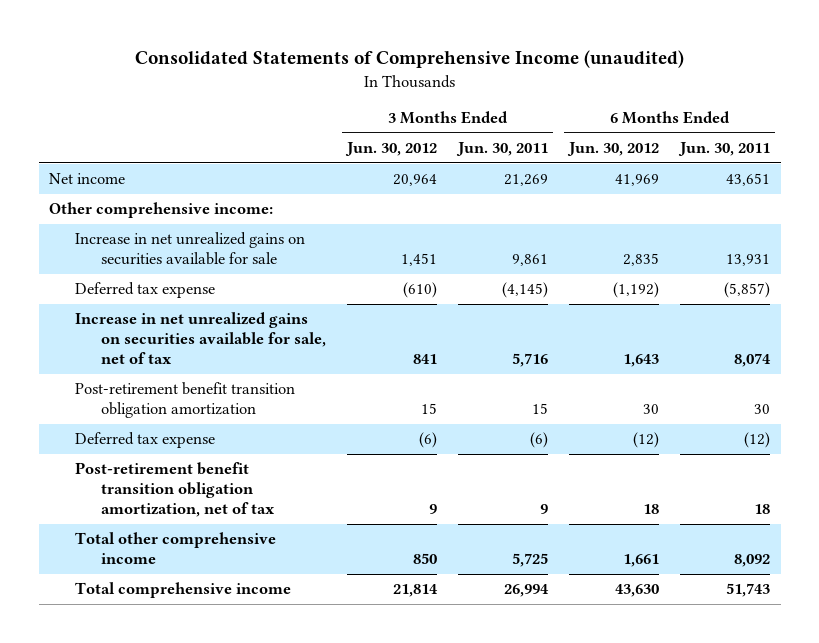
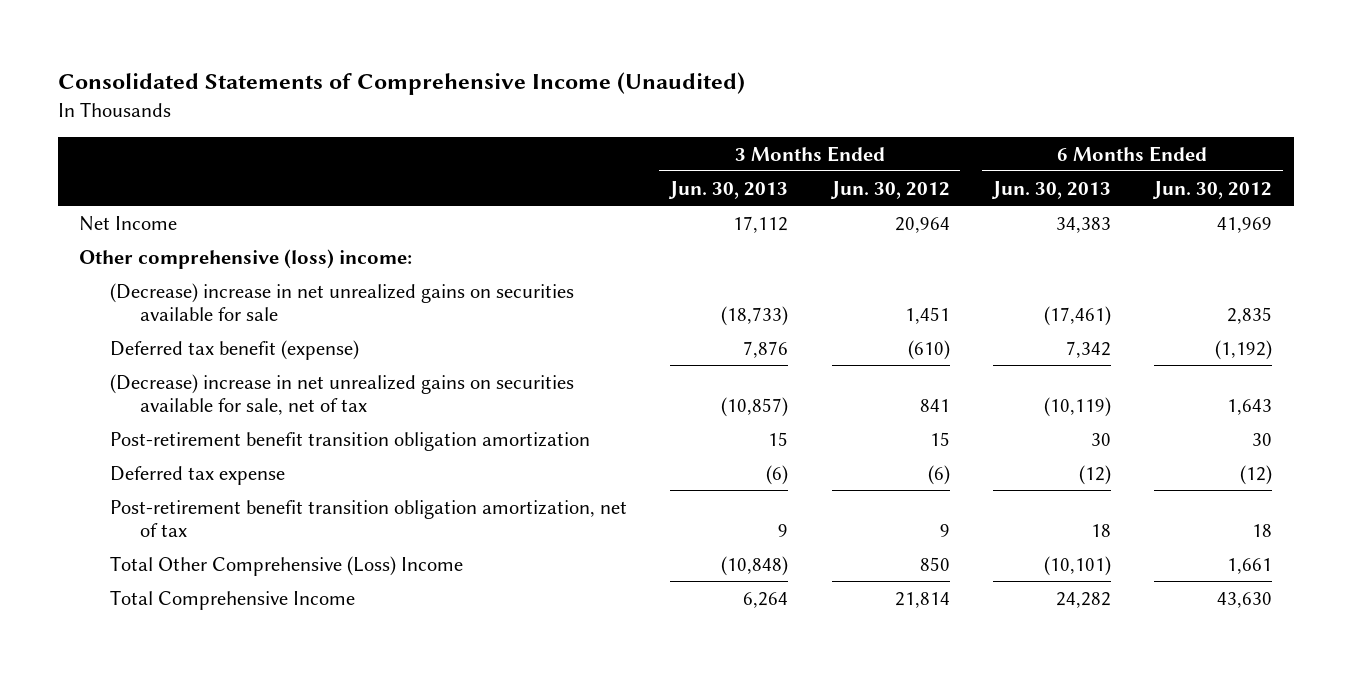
- Consolidated Statements of Comprehensive Income (unaudited)
+ Consolidated Statements of Comprehensive Income (Unaudited)
- | 3 Months Ended Jun. 30, 2012 | 3 Months Ended Jun. 30, 2011 | 6 Months Ended Jun. 30, 2012 | 6 Months Ended Jun. 30, 2011
+ | 3 Months Ended Jun. 30, 2013 | 3 Months Ended Jun. 30, 2012 | 6 Months Ended Jun. 30, 2013 | 6 Months Ended Jun. 30, 2012
- Net income | 20,964 | 21,269 | 41,969 | 43,651
- Other comprehensive income:
- Increase in net unrealized gains on securities available for sale | 1,451 | 9,861 | 2,835 | 13,931
- Deferred tax expense | (610) | (4,145) | (1,192) | (5,857)
- Increase in net unrealized gains on securities available for sale, net of tax | 841 | 5,716 | 1,643 | 8,074
+ Net Income | 17,112 | 20,964 | 34,383 | 41,969
+ Other comprehensive (loss) income:
+ (Decrease) increase in net unrealized gains on securities available for sale | (18,733) | 1,451 | (17,461) | 2,835
+ Deferred tax benefit (expense) | 7,876 | (610) | 7,342 | (1,192)
+ (Decrease) increase in net unrealized gains on securities available for sale, net of tax | (10,857) | 841 | (10,119) | 1,643
- Total other comprehensive income | 850 | 5,725 | 1,661 | 8,092
- Total comprehensive income | 21,814 | 26,994 | 43,630 | 51,743
+ Total Other Comprehensive (Loss) Income | (10,848) | 850 | (10,101) | 1,661
+ Total Comprehensive Income | 6,264 | 21,814 | 24,282 | 43,630

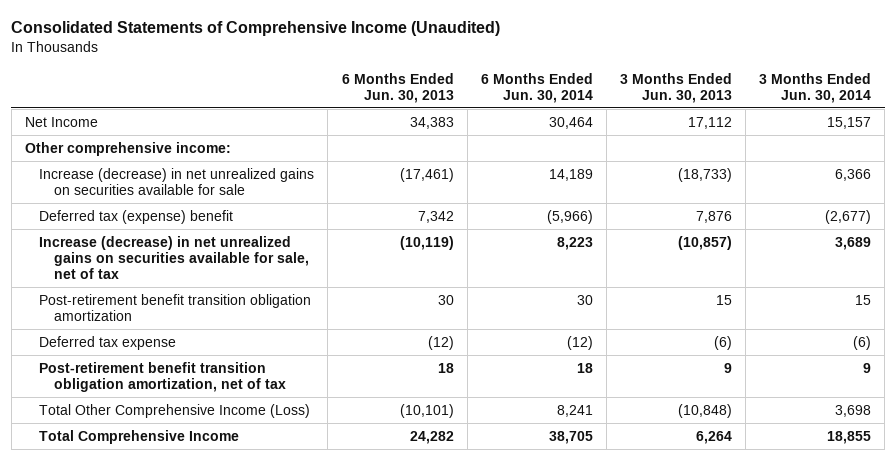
- | 3 Months Ended Jun. 30, 2013 | 3 Months Ended Jun. 30, 2012 | 6 Months Ended Jun. 30, 2013 | 6 Months Ended Jun. 30, 2012
+ | 6 Months Ended Jun. 30, 2013 | 6 Months Ended Jun. 30, 2014 | 3 Months Ended Jun. 30, 2013 | 3 Months Ended Jun. 30, 2014
- Other comprehensive (loss) income:
- (Decrease) increase in net unrealized gains on securities available for sale | (18,733) | 1,451 | (17,461) | 2,835
- Deferred tax benefit (expense) | 7,876 | (610) | 7,342 | (1,192)
- (Decrease) increase in net unrealized gains on securities available for sale, net of tax | (10,857) | 841 | (10,119) | 1,643
+ Other comprehensive income:
+ Increase (decrease) in net unrealized gains on securities available for sale | (17,461) | 14,189 | (18,733) | 6,366
+ Deferred tax (expense) benefit | 7,342 | (5,966) | 7,876 | (2,677)
+ Increase (decrease) in net unrealized gains on securities available for sale, net of tax | (10,119) | 8,223 | (10,857) | 3,689
- Total Other Comprehensive (Loss) Income | (10,848) | 850 | (10,101) | 1,661
+ Total Other Comprehensive Income (Loss) | (10,101) | 8,241 | (10,848) | 3,698

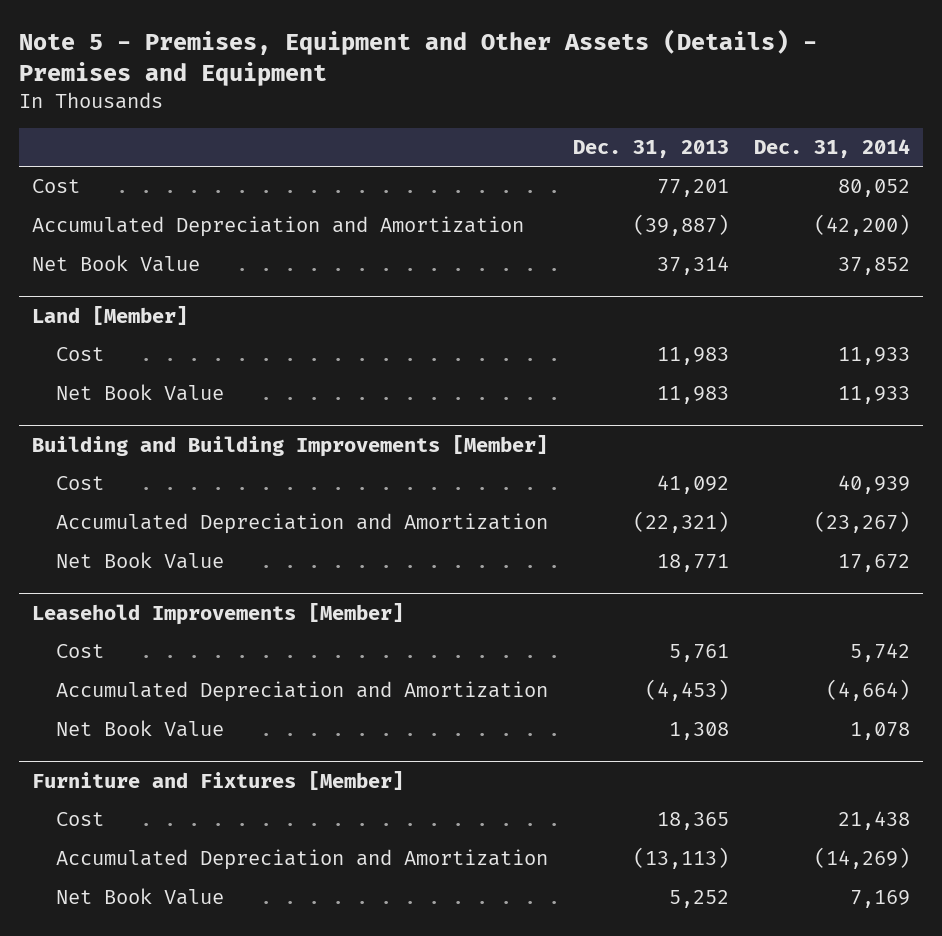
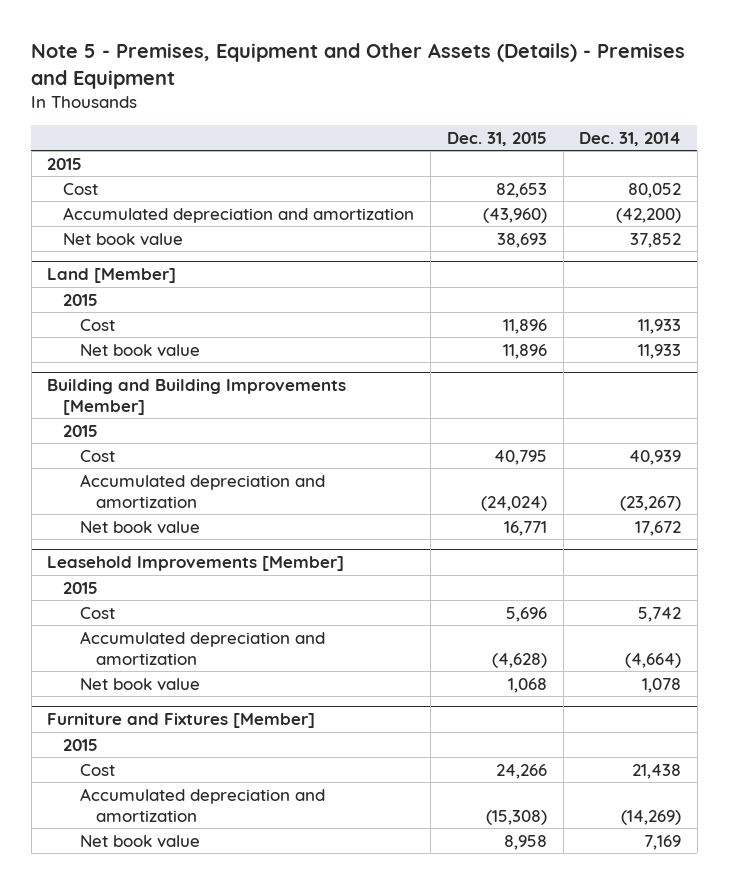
- | Dec. 31, 2013 | Dec. 31, 2014
+ | Dec. 31, 2015 | Dec. 31, 2014
+ 2015
- Accumulated Depreciation and Amortization | (39,887) | (42,200)
- Net Book Value | 37,314 | 37,852
+ Accumulated depreciation and amortization | (43,960) | (42,200)
+ Net book value | 38,693 | 37,852
@ Land [Member]
+ 2015
- Net Book Value | 11,983 | 11,933
+ Net book value | 11,896 | 11,933
@ Building and Building Improvements [Member]
+ 2015
- Accumulated Depreciation and Amortization | (22,321) | (23,267)
- Net Book Value | 18,771 | 17,672
+ Accumulated depreciation and amortization | (24,024) | (23,267)
+ Net book value | 16,771 | 17,672
@ Leasehold Improvements [Member]
+ 2015
- Accumulated Depreciation and Amortization | (4,453) | (4,664)
- Net Book Value | 1,308 | 1,078
+ Accumulated depreciation and amortization | (4,628) | (4,664)
+ Net book value | 1,068 | 1,078
@ Furniture and Fixtures [Member]
+ 2015
- Accumulated Depreciation and Amortization | (13,113) | (14,269)
- Net Book Value | 5,252 | 7,169
+ Accumulated depreciation and amortization | (15,308) | (14,269)
+ Net book value | 8,958 | 7,169

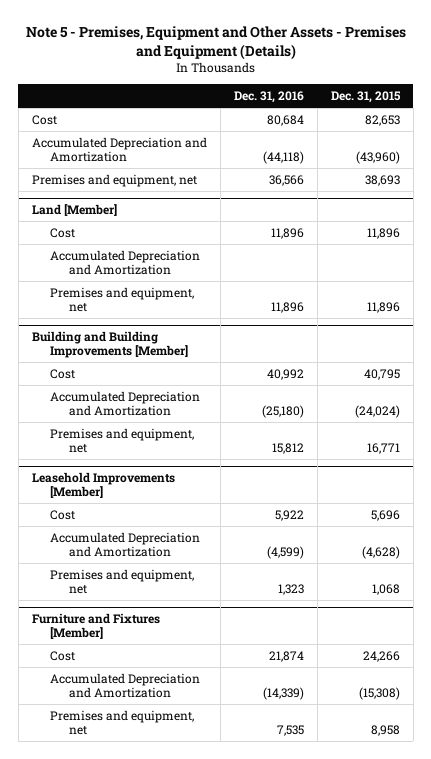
- Note 5 - Premises, Equipment and Other Assets (Details) - Premises and Equipment
+ Note 5 - Premises, Equipment and Other Assets - Premises and Equipment (Details)
- | Dec. 31, 2015 | Dec. 31, 2014
+ | Dec. 31, 2016 | Dec. 31, 2015
- 2015
- Accumulated depreciation and amortization | (43,960) | (42,200)
- Net book value | 38,693 | 37,852
+ Accumulated Depreciation and Amortization | (44,118) | (43,960)
+ Premises and equipment, net | 36,566 | 38,693
@ Land [Member]
- 2015
- Net book value | 11,896 | 11,933
+ Accumulated Depreciation and Amortization
+ Premises and equipment, net | 11,896 | 11,896
@ Building and Building Improvements [Member]
- 2015
- Accumulated depreciation and amortization | (24,024) | (23,267)
- Net book value | 16,771 | 17,672
+ Accumulated Depreciation and Amortization | (25,180) | (24,024)
+ Premises and equipment, net | 15,812 | 16,771
@ Leasehold Improvements [Member]
- 2015
- Accumulated depreciation and amortization | (4,628) | (4,664)
- Net book value | 1,068 | 1,078
+ Accumulated Depreciation and Amortization | (4,599) | (4,628)
+ Premises and equipment, net | 1,323 | 1,068
@ Furniture and Fixtures [Member]
- 2015
- Accumulated depreciation and amortization | (15,308) | (14,269)
- Net book value | 8,958 | 7,169
+ Accumulated Depreciation and Amortization | (14,339) | (15,308)
+ Premises and equipment, net | 7,535 | 8,958

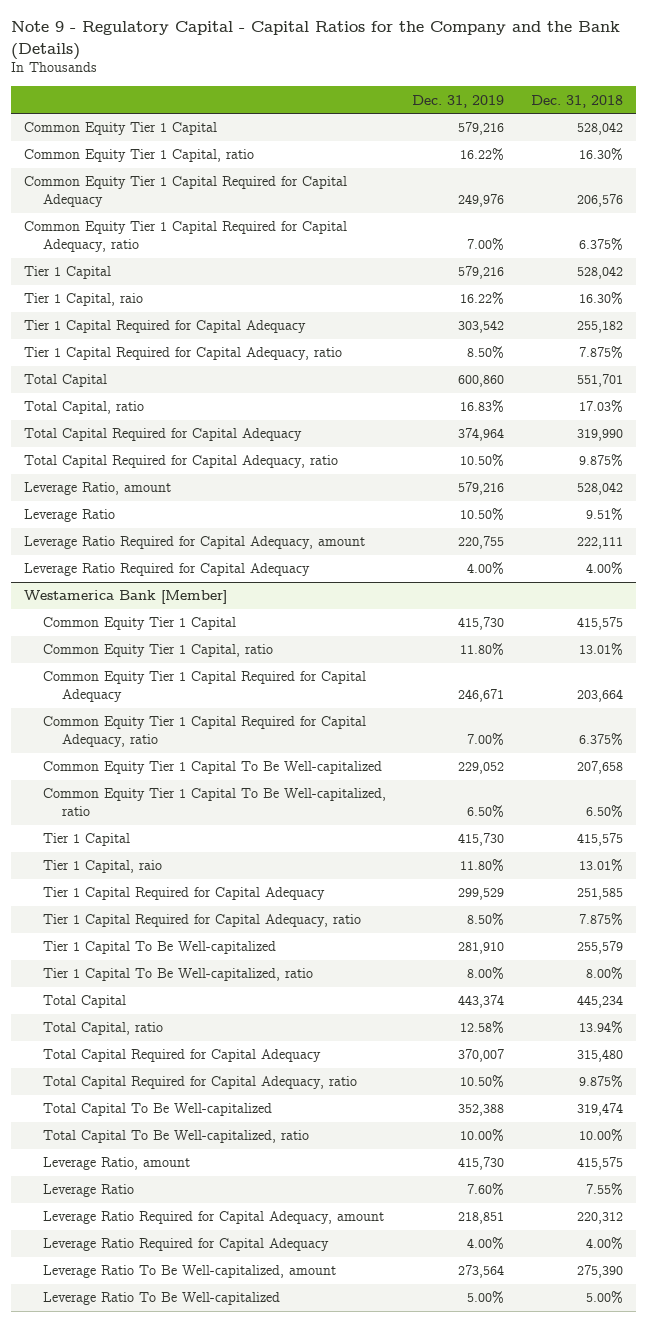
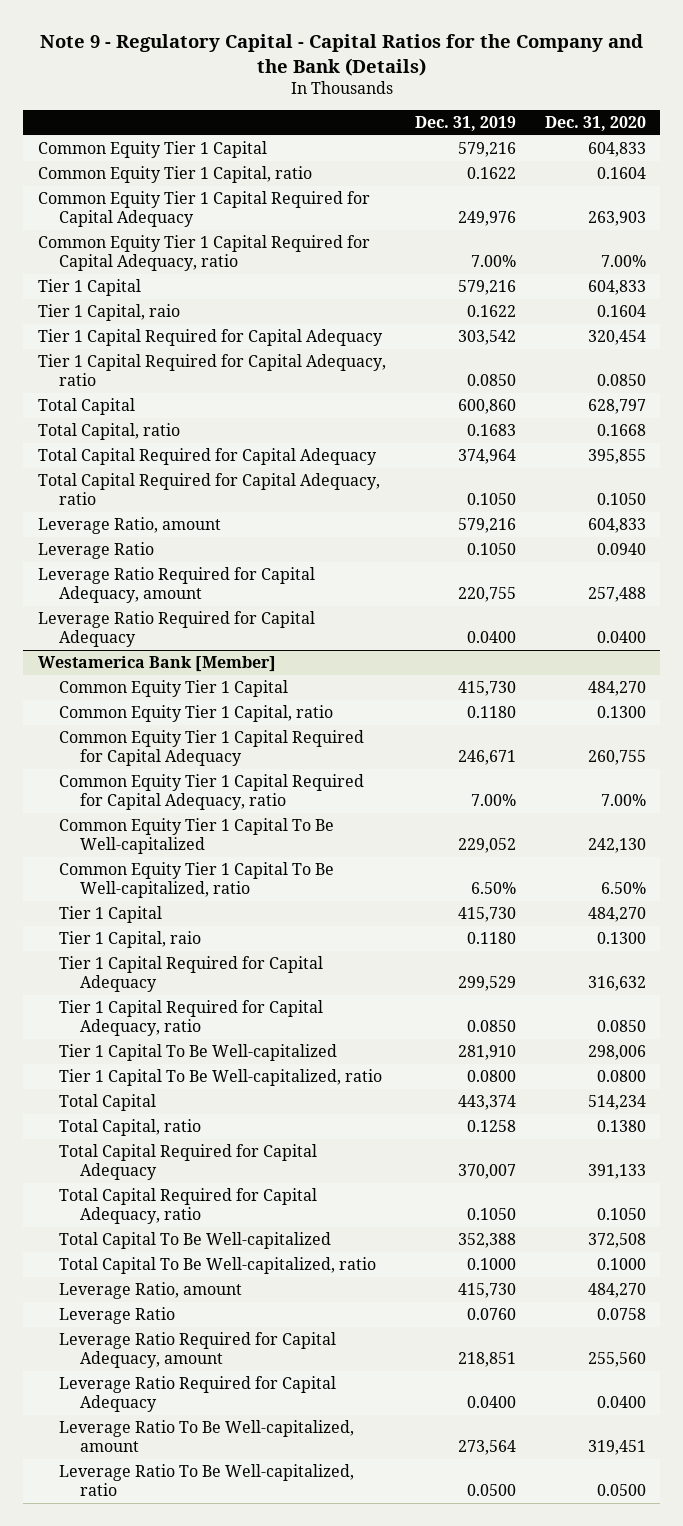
- | Dec. 31, 2019 | Dec. 31, 2018
+ | Dec. 31, 2019 | Dec. 31, 2020
- Common Equity Tier 1 Capital, ratio | 16.22% | 16.30%
+ Common Equity Tier 1 Capital, ratio | 0.1622 | 0.1604
- Tier 1 Capital, raio | 16.22% | 16.30%
+ Tier 1 Capital, raio | 0.1622 | 0.1604
- Tier 1 Capital Required for Capital Adequacy, ratio | 8.50% | 7.875%
+ Tier 1 Capital Required for Capital Adequacy, ratio | 0.0850 | 0.0850
- Total Capital, ratio | 16.83% | 17.03%
+ Total Capital, ratio | 0.1683 | 0.1668
- Total Capital Required for Capital Adequacy, ratio | 10.50% | 9.875%
+ Total Capital Required for Capital Adequacy, ratio | 0.1050 | 0.1050
- Leverage Ratio | 10.50% | 9.51%
+ Leverage Ratio | 0.1050 | 0.0940
- Leverage Ratio Required for Capital Adequacy | 4.00% | 4.00%
+ Leverage Ratio Required for Capital Adequacy | 0.0400 | 0.0400
@ Westamerica Bank [Member]
- Common Equity Tier 1 Capital, ratio | 11.80% | 13.01%
+ Common Equity Tier 1 Capital, ratio | 0.1180 | 0.1300
- Tier 1 Capital, raio | 11.80% | 13.01%
+ Tier 1 Capital, raio | 0.1180 | 0.1300
- Tier 1 Capital Required for Capital Adequacy, ratio | 8.50% | 7.875%
+ Tier 1 Capital Required for Capital Adequacy, ratio | 0.0850 | 0.0850
- Tier 1 Capital To Be Well-capitalized, ratio | 8.00% | 8.00%
+ Tier 1 Capital To Be Well-capitalized, ratio | 0.0800 | 0.0800
- Total Capital, ratio | 12.58% | 13.94%
+ Total Capital, ratio | 0.1258 | 0.1380
- Total Capital Required for Capital Adequacy, ratio | 10.50% | 9.875%
+ Total Capital Required for Capital Adequacy, ratio | 0.1050 | 0.1050
- Total Capital To Be Well-capitalized, ratio | 10.00% | 10.00%
+ Total Capital To Be Well-capitalized, ratio | 0.1000 | 0.1000
- Leverage Ratio | 7.60% | 7.55%
+ Leverage Ratio | 0.0760 | 0.0758
- Leverage Ratio Required for Capital Adequacy | 4.00% | 4.00%
+ Leverage Ratio Required for Capital Adequacy | 0.0400 | 0.0400
- Leverage Ratio To Be Well-capitalized | 5.00% | 5.00%
+ Leverage Ratio To Be Well-capitalized, ratio | 0.0500 | 0.0500

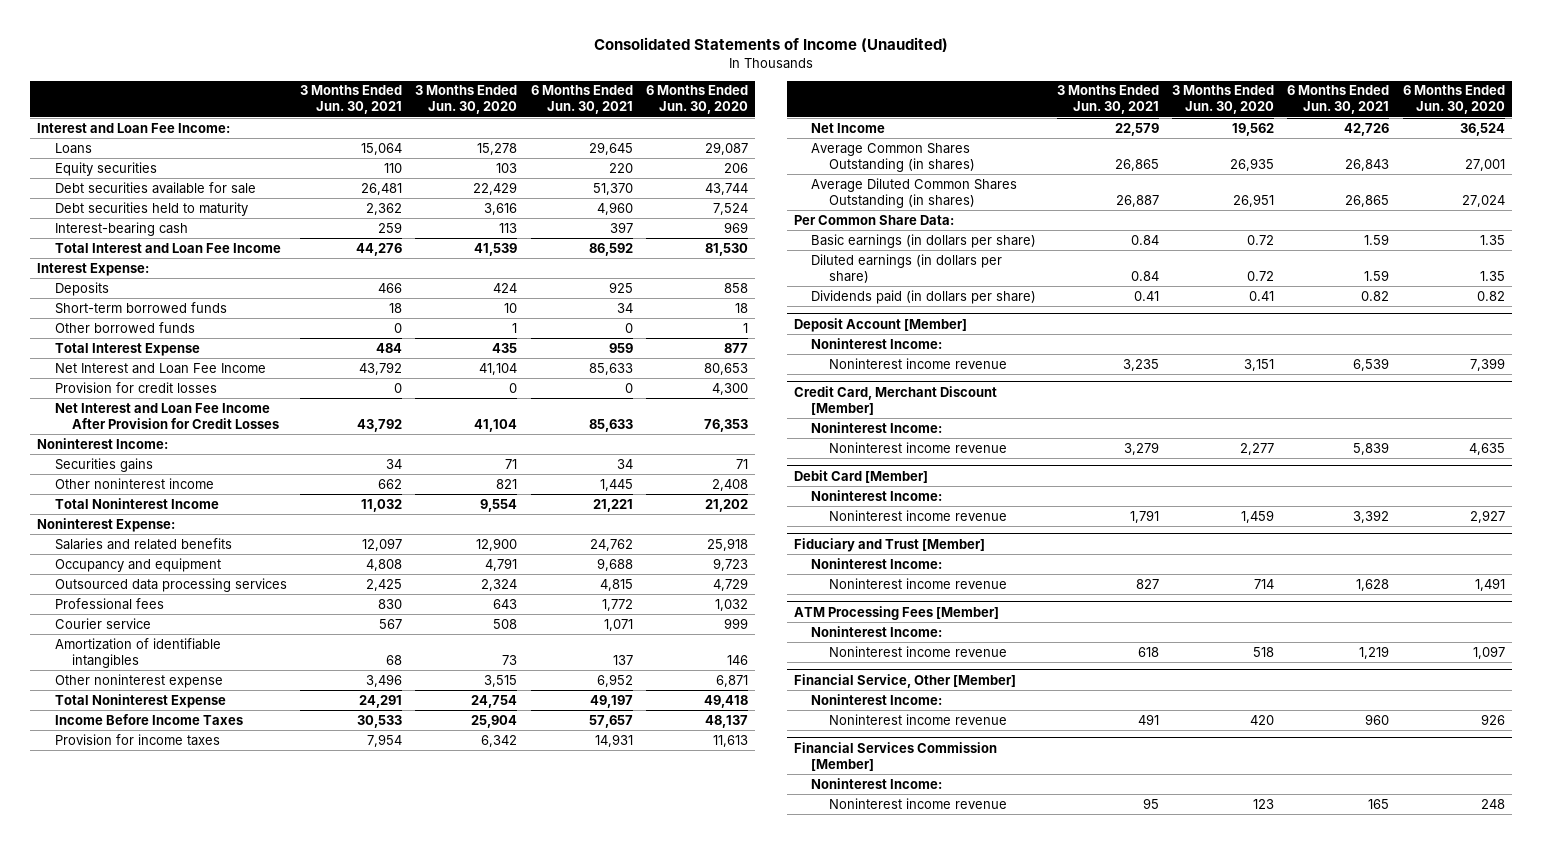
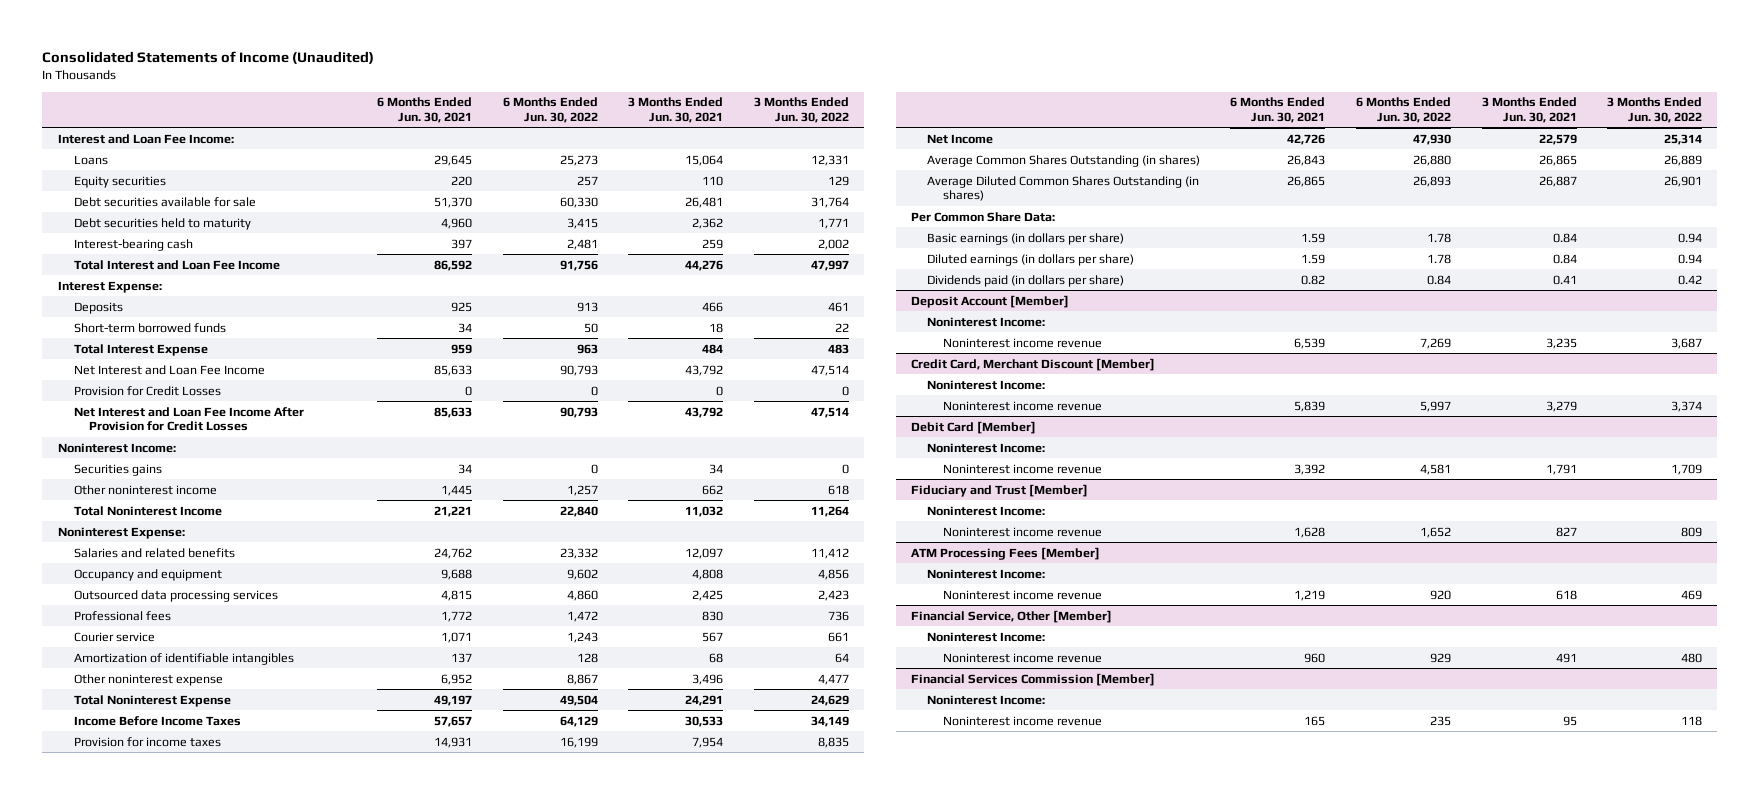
- | 3 Months Ended Jun. 30, 2021 | 3 Months Ended Jun. 30, 2020 | 6 Months Ended Jun. 30, 2021 | 6 Months Ended Jun. 30, 2020
+ | 6 Months Ended Jun. 30, 2021 | 6 Months Ended Jun. 30, 2022 | 3 Months Ended Jun. 30, 2021 | 3 Months Ended Jun. 30, 2022
- Other borrowed funds | 0 | 1 | 0 | 1
- Provision for credit losses | 0 | 0 | 0 | 4,300
+ Provision for Credit Losses | 0 | 0 | 0 | 0

